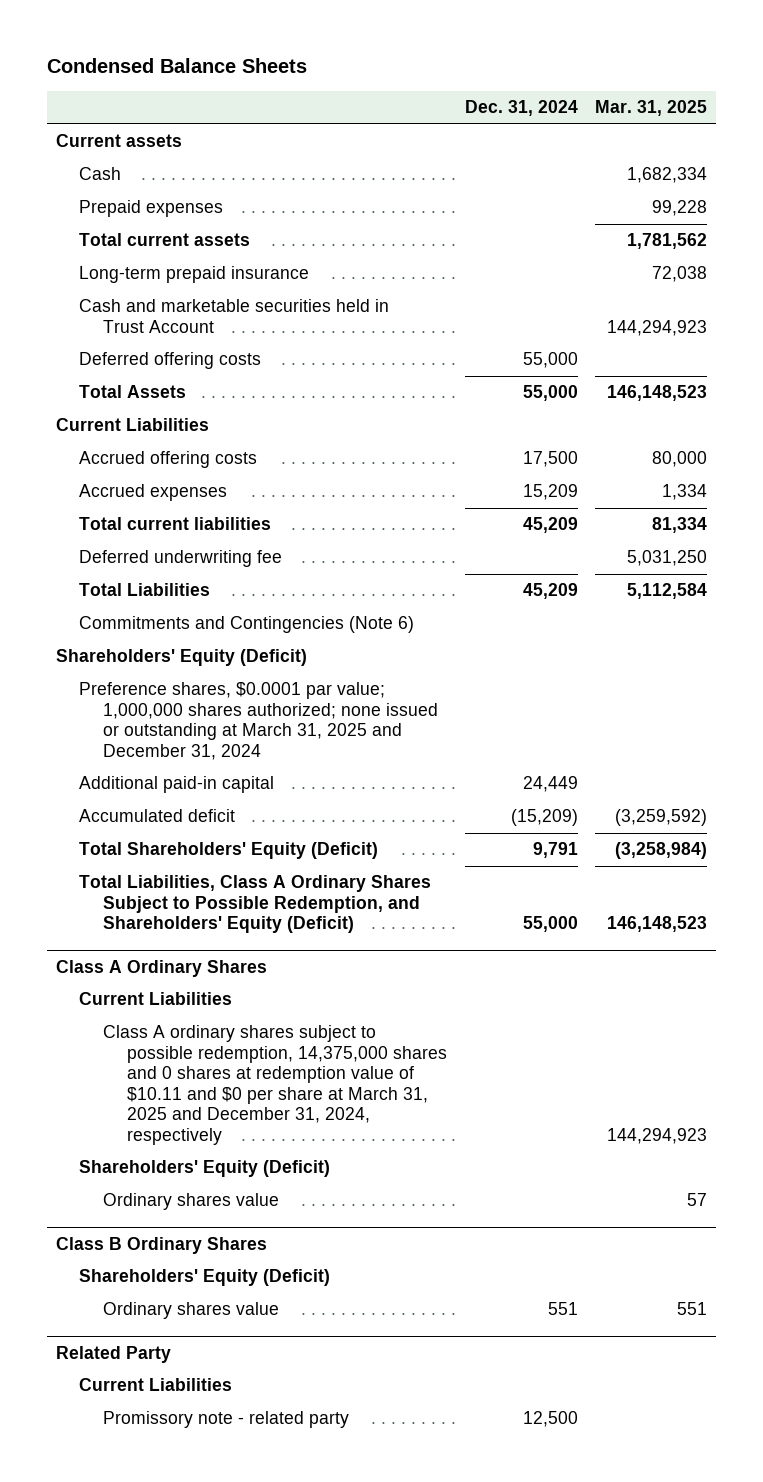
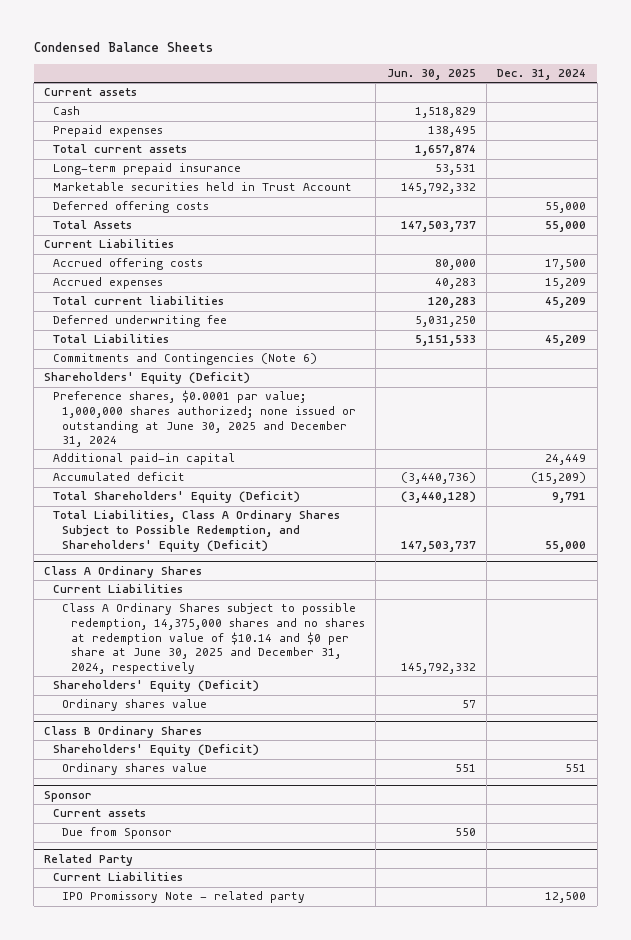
- | Dec. 31, 2024 | Mar. 31, 2025
+ | Jun. 30, 2025 | Dec. 31, 2024
- Cash and marketable securities held in Trust Account | | 144,294,923
+ Marketable securities held in Trust Account | 145,792,332 |
- Preference shares, $0.0001 par value; 1,000,000 shares authorized; none issued or outstanding at March 31, 2025 and December 31, 2024
+ Preference shares, $0.0001 par value; 1,000,000 shares authorized; none issued or outstanding at June 30, 2025 and December 31, 2024
@ Class A Ordinary Shares
- Class A ordinary shares subject to possible redemption, 14,375,000 shares and 0 shares at redemption value of $10.11 and $0 per share at March 31, 2025 and December 31, 2024, respectively | | 144,294,923
+ Class A Ordinary Shares subject to possible redemption, 14,375,000 shares and no shares at redemption value of $10.14 and $0 per share at June 30, 2025 and December 31, 2024, respectively | 145,792,332 |
+ Sponsor
+ Current assets
+ Due from Sponsor | 550 |
@ Related Party
- Promissory note - related party | 12,500 |
+ IPO Promissory Note - related party | | 12,500

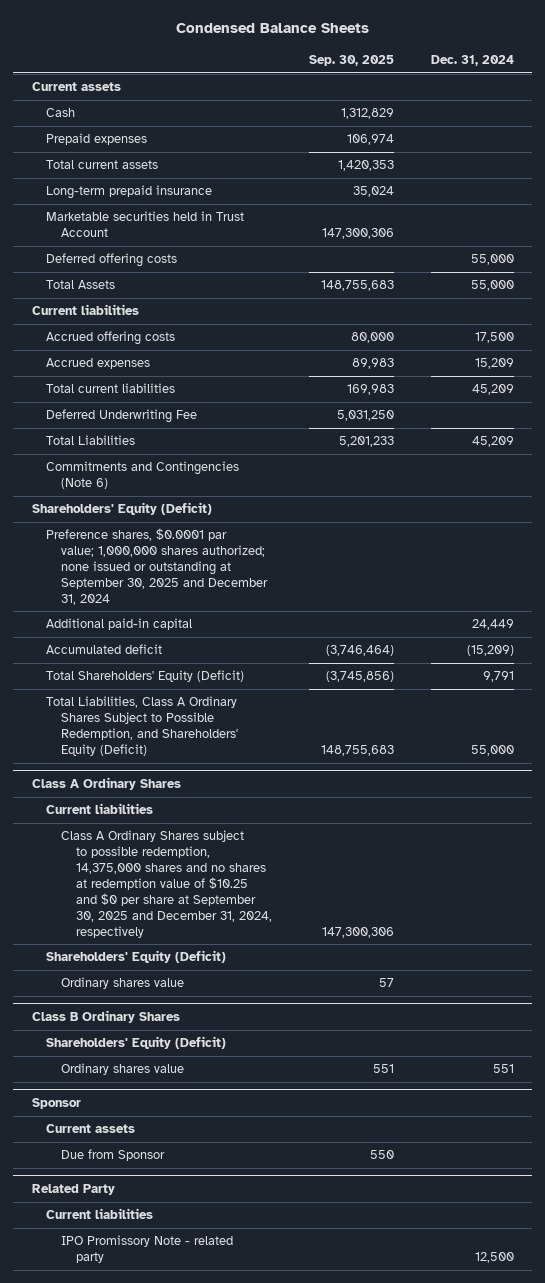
- | Jun. 30, 2025 | Dec. 31, 2024
+ | Sep. 30, 2025 | Dec. 31, 2024
- Current Liabilities
+ Current liabilities
- Deferred underwriting fee | 5,031,250 |
+ Deferred Underwriting Fee | 5,031,250 |
- Preference shares, $0.0001 par value; 1,000,000 shares authorized; none issued or outstanding at June 30, 2025 and December 31, 2024
+ Preference shares, $0.0001 par value; 1,000,000 shares authorized; none issued or outstanding at September 30, 2025 and December 31, 2024
@ Class A Ordinary Shares
- Current Liabilities
- Class A Ordinary Shares subject to possible redemption, 14,375,000 shares and no shares at redemption value of $10.14 and $0 per share at June 30, 2025 and December 31, 2024, respectively | 145,792,332 |
+ Current liabilities
+ Class A Ordinary Shares subject to possible redemption, 14,375,000 shares and no shares at redemption value of $10.25 and $0 per share at September 30, 2025 and December 31, 2024, respectively | 147,300,306 |
@ Related Party
- Current Liabilities
+ Current liabilities

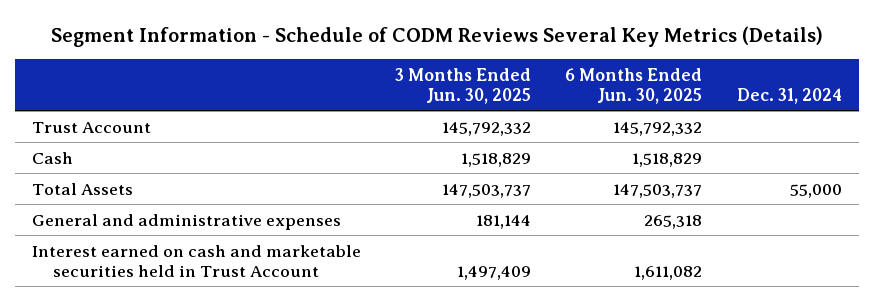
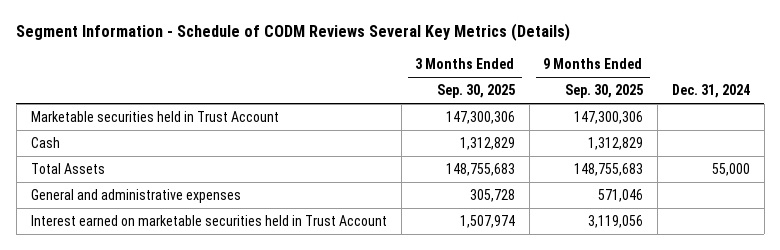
- | 3 Months Ended Jun. 30, 2025 | 6 Months Ended Jun. 30, 2025 | Dec. 31, 2024
+ | 3 Months Ended Sep. 30, 2025 | 9 Months Ended Sep. 30, 2025 | Dec. 31, 2024
- Trust Account | 145,792,332 | 145,792,332 |
+ Marketable securities held in Trust Account | 147,300,306 | 147,300,306 |
- Interest earned on cash and marketable securities held in Trust Account | 1,497,409 | 1,611,082 |
+ Interest earned on marketable securities held in Trust Account | 1,507,974 | 3,119,056 |

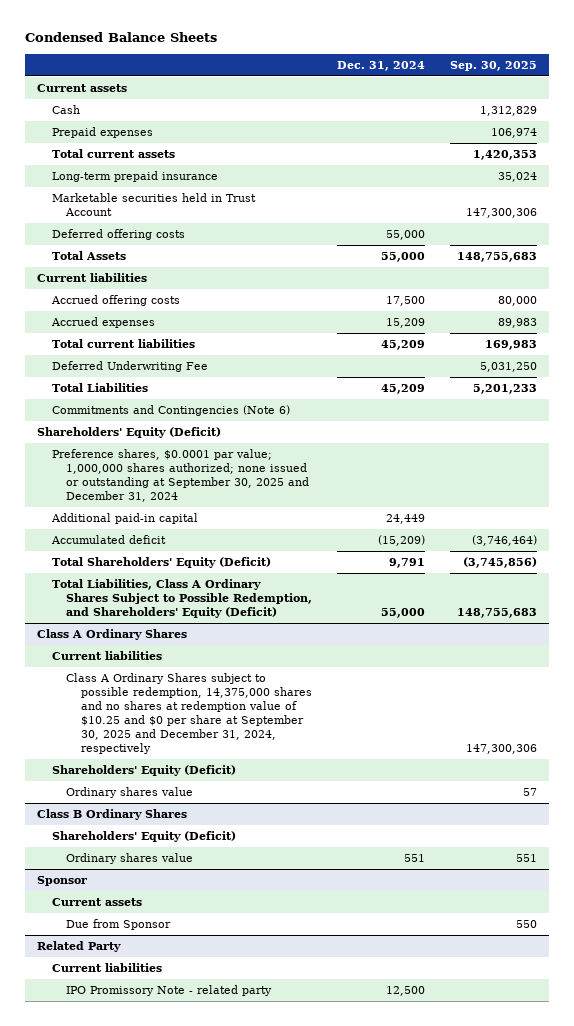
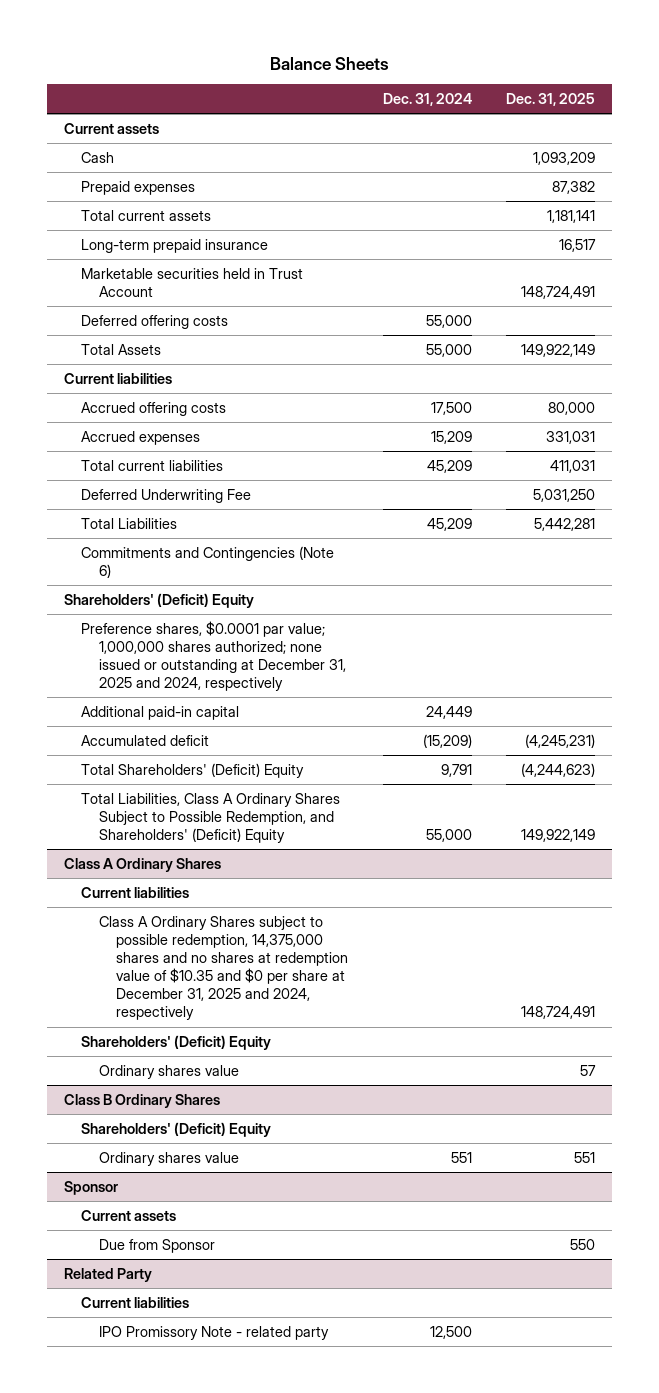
- Condensed Balance Sheets
+ Balance Sheets
- | Dec. 31, 2024 | Sep. 30, 2025
+ | Dec. 31, 2024 | Dec. 31, 2025
- Shareholders' Equity (Deficit)
- Preference shares, $0.0001 par value; 1,000,000 shares authorized; none issued or outstanding at September 30, 2025 and December 31, 2024
+ Shareholders' (Deficit) Equity
+ Preference shares, $0.0001 par value; 1,000,000 shares authorized; none issued or outstanding at December 31, 2025 and 2024, respectively
- Total Shareholders' Equity (Deficit) | 9,791 | (3,745,856)
- Total Liabilities, Class A Ordinary Shares Subject to Possible Redemption, and Shareholders' Equity (Deficit) | 55,000 | 148,755,683
+ Total Shareholders' (Deficit) Equity | 9,791 | (4,244,623)
+ Total Liabilities, Class A Ordinary Shares Subject to Possible Redemption, and Shareholders' (Deficit) Equity | 55,000 | 149,922,149
@ Class A Ordinary Shares
- Class A Ordinary Shares subject to possible redemption, 14,375,000 shares and no shares at redemption value of $10.25 and $0 per share at September 30, 2025 and December 31, 2024, respectively | | 147,300,306
- Shareholders' Equity (Deficit)
+ Class A Ordinary Shares subject to possible redemption, 14,375,000 shares and no shares at redemption value of $10.35 and $0 per share at December 31, 2025 and 2024, respectively | | 148,724,491
+ Shareholders' (Deficit) Equity
@ Class B Ordinary Shares
- Shareholders' Equity (Deficit)
+ Shareholders' (Deficit) Equity

